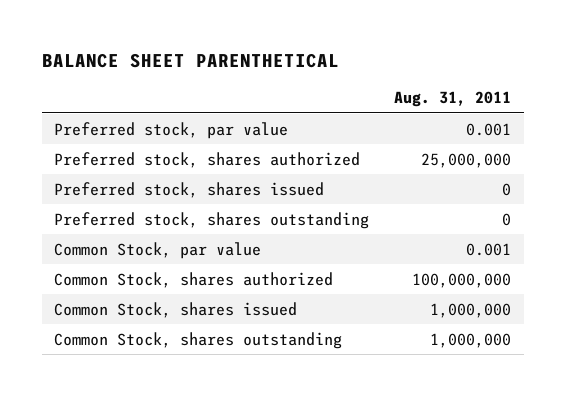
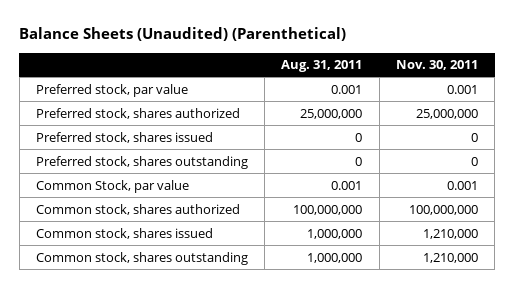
- BALANCE SHEET PARENTHETICAL
+ Balance Sheets (Unaudited) (Parenthetical)
- | Aug. 31, 2011
+ | Aug. 31, 2011 | Nov. 30, 2011
- Common Stock, shares authorized | 100,000,000
- Common Stock, shares issued | 1,000,000
- Common Stock, shares outstanding | 1,000,000
+ Common stock, shares authorized | 100,000,000 | 100,000,000
+ Common stock, shares issued | 1,000,000 | 1,210,000
+ Common stock, shares outstanding | 1,000,000 | 1,210,000

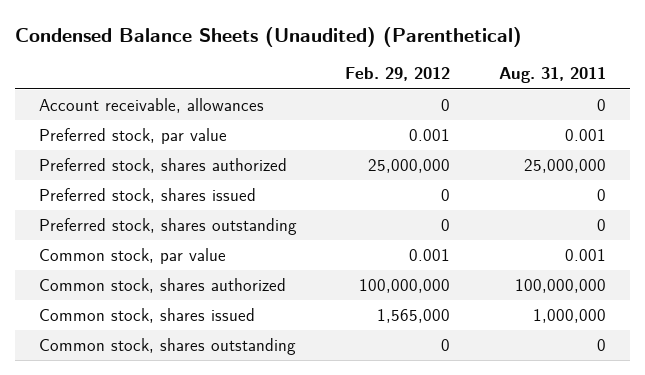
- Balance Sheets (Unaudited) (Parenthetical)
+ Condensed Balance Sheets (Unaudited) (Parenthetical)
- | Aug. 31, 2011 | Nov. 30, 2011
+ | Feb. 29, 2012 | Aug. 31, 2011
+ Account receivable, allowances | 0 | 0
- Common Stock, par value | 0.001 | 0.001
+ Common stock, par value | 0.001 | 0.001
- Common stock, shares outstanding | 1,000,000 | 1,210,000
+ Common stock, shares outstanding | 0 | 0

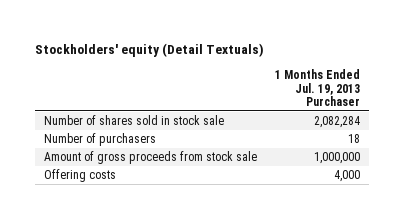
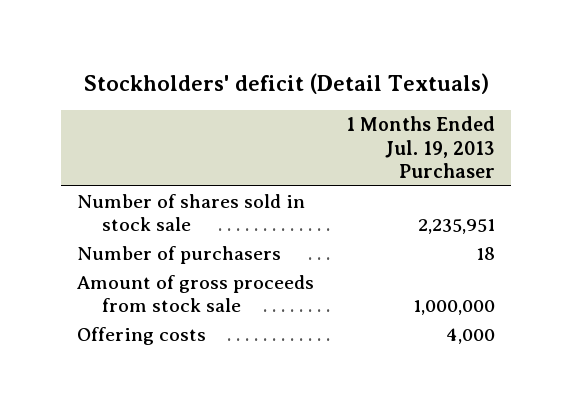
- Stockholders' equity (Detail Textuals)
+ Stockholders' deficit (Detail Textuals)
- Number of shares sold in stock sale | 2,082,284
+ Number of shares sold in stock sale | 2,235,951

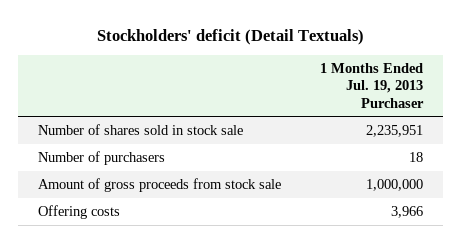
- Offering costs | 4,000
+ Offering costs | 3,966

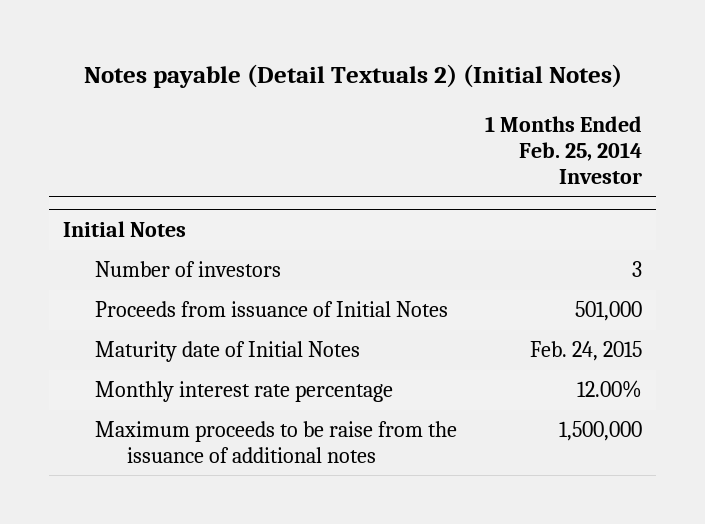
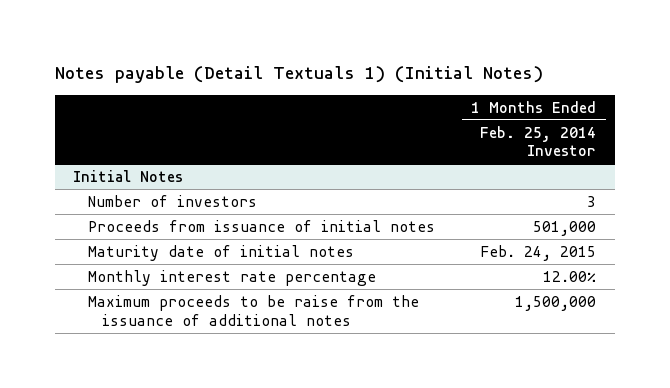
- Notes payable (Detail Textuals 2) (Initial Notes)
+ Notes payable (Detail Textuals 1) (Initial Notes)
@ Initial Notes
- Proceeds from issuance of Initial Notes | 501,000
- Maturity date of Initial Notes | Feb. 24, 2015
+ Proceeds from issuance of initial notes | 501,000
+ Maturity date of initial notes | Feb. 24, 2015

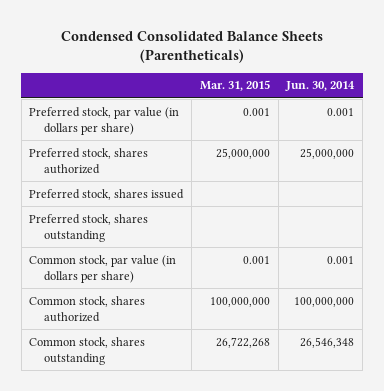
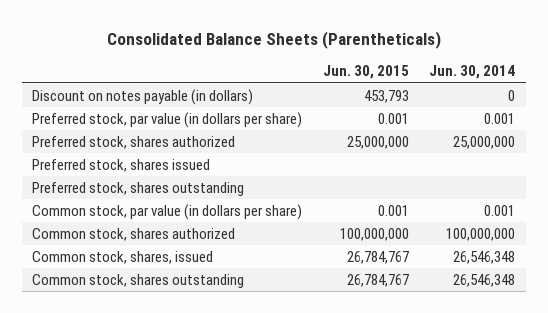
- Condensed Consolidated Balance Sheets (Parentheticals)
+ Consolidated Balance Sheets (Parentheticals)
- | Mar. 31, 2015 | Jun. 30, 2014
+ | Jun. 30, 2015 | Jun. 30, 2014
+ Discount on notes payable (in dollars) | 453,793 | 0
+ Common stock, shares, issued | 26,784,767 | 26,546,348

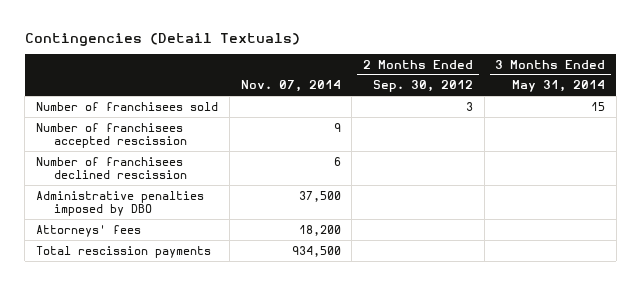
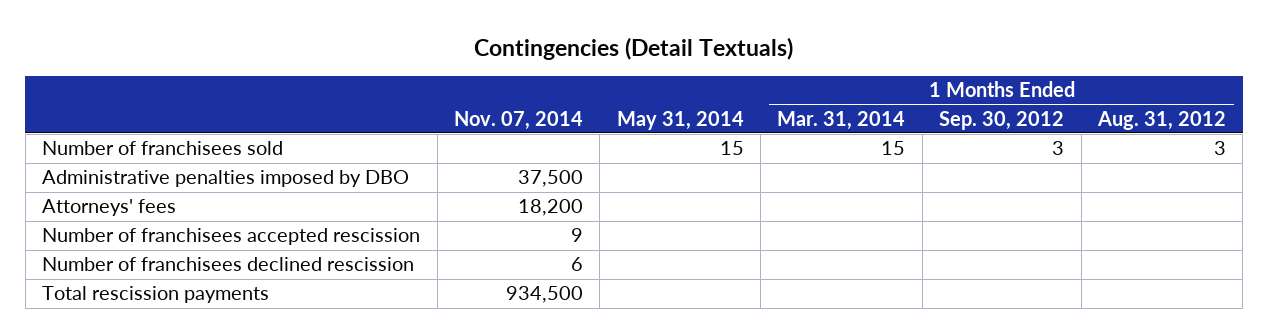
- | Nov. 07, 2014 | 2 Months Ended Sep. 30, 2012 | 3 Months Ended May 31, 2014
+ | Nov. 07, 2014 | May 31, 2014 | 1 Months Ended Mar. 31, 2014 | 1 Months Ended Sep. 30, 2012 | 1 Months Ended Aug. 31, 2012
moved down: Number of franchisees accepted rescission | 9 | | | |
moved down: Number of franchisees declined rescission | 6 | | | |

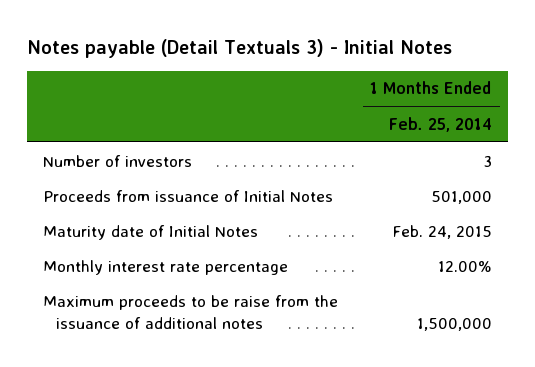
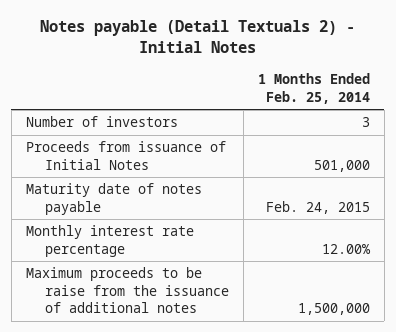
- Notes payable (Detail Textuals 3) - Initial Notes
+ Notes payable (Detail Textuals 2) - Initial Notes
- Maturity date of Initial Notes | Feb. 24, 2015
+ Maturity date of notes payable | Feb. 24, 2015

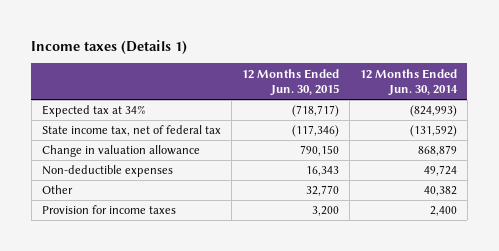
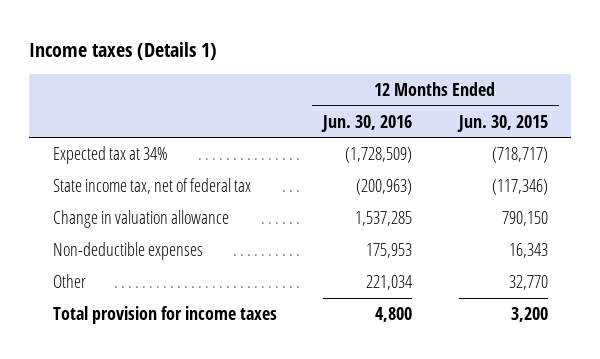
- | 12 Months Ended Jun. 30, 2015 | 12 Months Ended Jun. 30, 2014
+ | 12 Months Ended Jun. 30, 2016 | 12 Months Ended Jun. 30, 2015
- Provision for income taxes | 3,200 | 2,400
+ Total provision for income taxes | 4,800 | 3,200

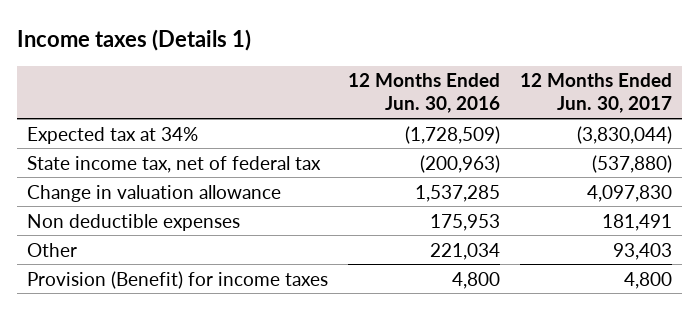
- | 12 Months Ended Jun. 30, 2016 | 12 Months Ended Jun. 30, 2015
+ | 12 Months Ended Jun. 30, 2016 | 12 Months Ended Jun. 30, 2017
- Non-deductible expenses | 175,953 | 16,343
+ Non deductible expenses | 175,953 | 181,491
- Total provision for income taxes | 4,800 | 3,200
+ Provision (Benefit) for income taxes | 4,800 | 4,800

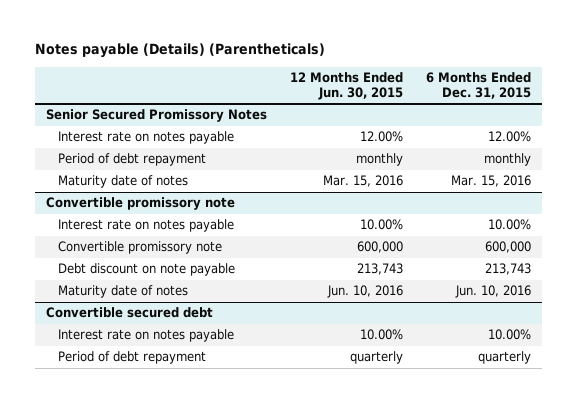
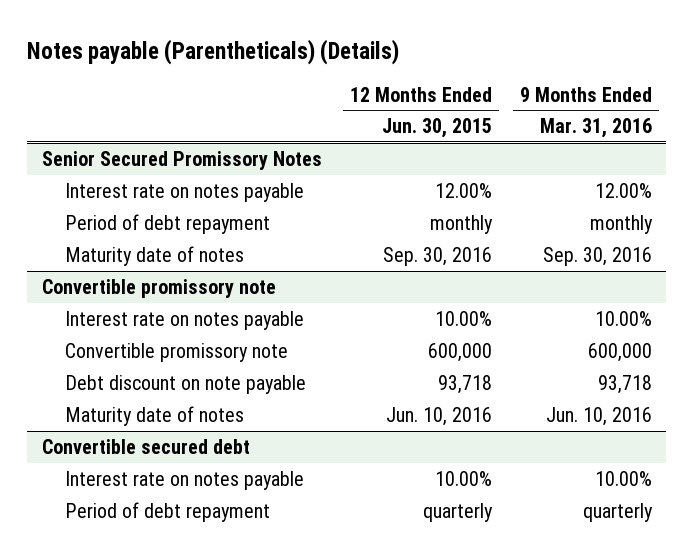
- Notes payable (Details) (Parentheticals)
+ Notes payable (Parentheticals) (Details)
- | 12 Months Ended Jun. 30, 2015 | 6 Months Ended Dec. 31, 2015
+ | 12 Months Ended Jun. 30, 2015 | 9 Months Ended Mar. 31, 2016
@ Senior Secured Promissory Notes
- Maturity date of notes | Mar. 15, 2016 | Mar. 15, 2016
+ Maturity date of notes | Sep. 30, 2016 | Sep. 30, 2016
@ Convertible promissory note
- Debt discount on note payable | 213,743 | 213,743
+ Debt discount on note payable | 93,718 | 93,718

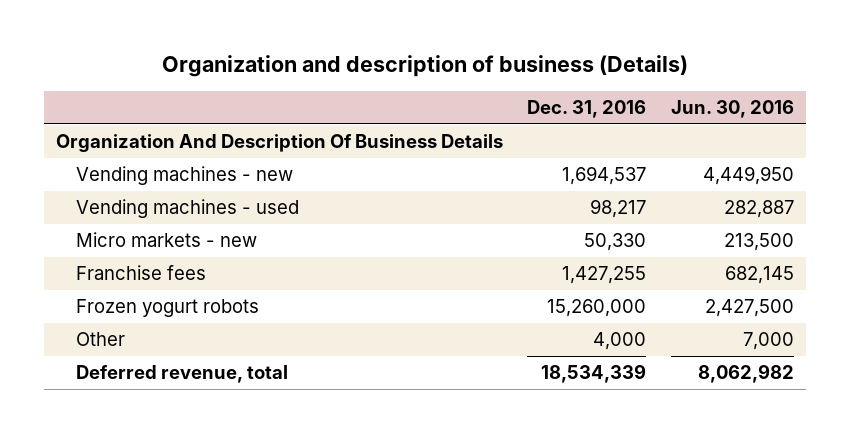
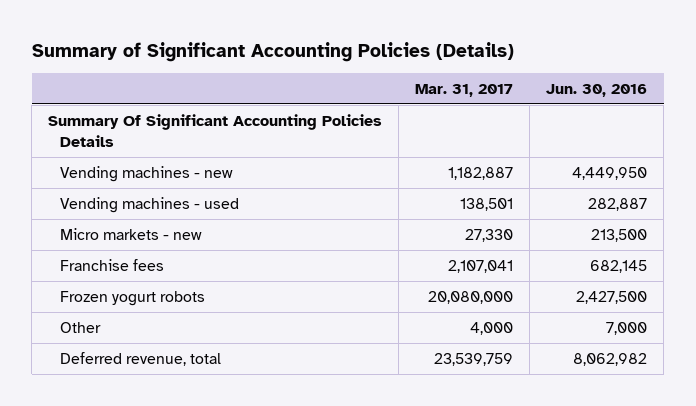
- Organization and description of business (Details)
+ Summary of Significant Accounting Policies (Details)
- | Dec. 31, 2016 | Jun. 30, 2016
+ | Mar. 31, 2017 | Jun. 30, 2016
- Organization And Description Of Business Details
+ Summary Of Significant Accounting Policies Details

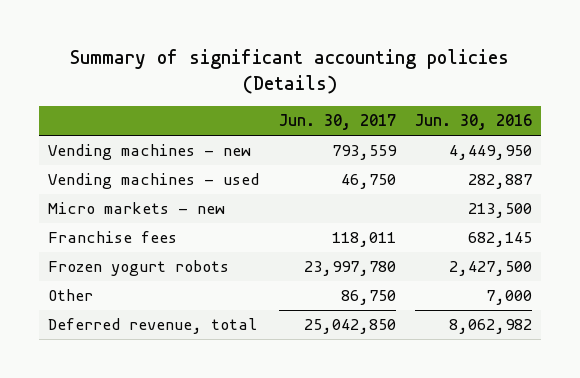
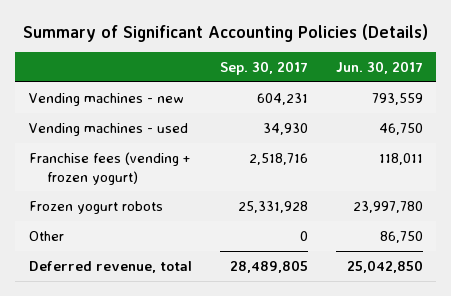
- Summary of significant accounting policies (Details)
+ Summary of Significant Accounting Policies (Details)
- | Jun. 30, 2017 | Jun. 30, 2016
+ | Sep. 30, 2017 | Jun. 30, 2017
- Micro markets - new | | 213,500
- Franchise fees | 118,011 | 682,145
+ Franchise fees (vending + frozen yogurt) | 2,518,716 | 118,011

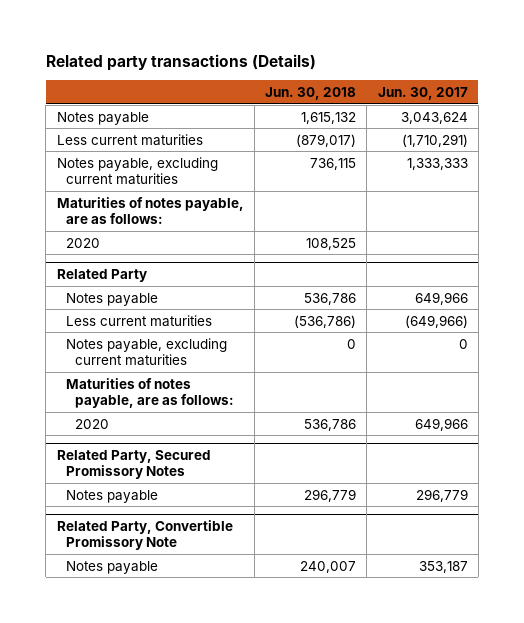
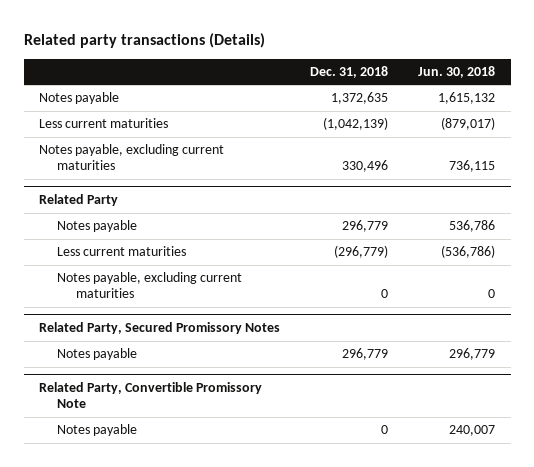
- | Jun. 30, 2018 | Jun. 30, 2017
+ | Dec. 31, 2018 | Jun. 30, 2018
- Maturities of notes payable, are as follows:
- 2020 | 108,525 |
@ Related Party
- Maturities of notes payable, are as follows:
- 2020 | 536,786 | 649,966

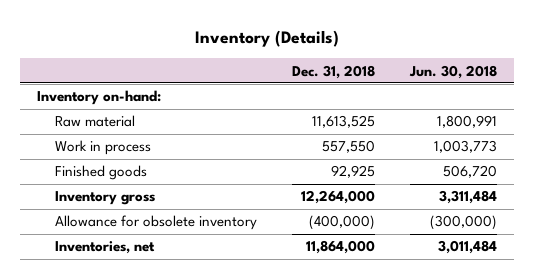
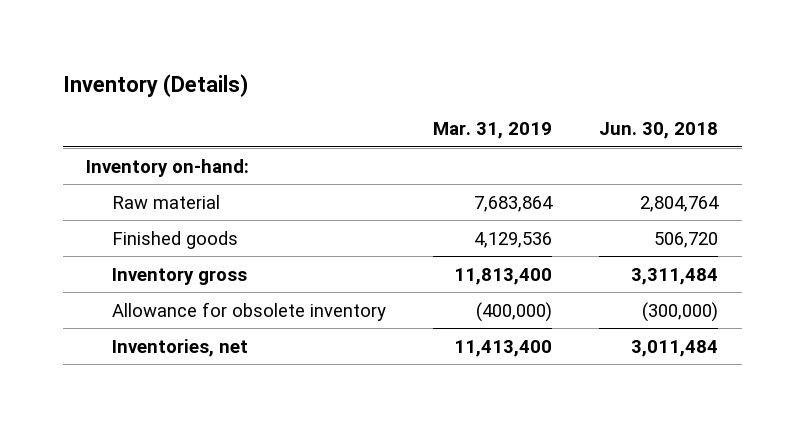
- | Dec. 31, 2018 | Jun. 30, 2018
+ | Mar. 31, 2019 | Jun. 30, 2018
- Raw material | 11,613,525 | 1,800,991
- Work in process | 557,550 | 1,003,773
+ Raw material | 7,683,864 | 2,804,764

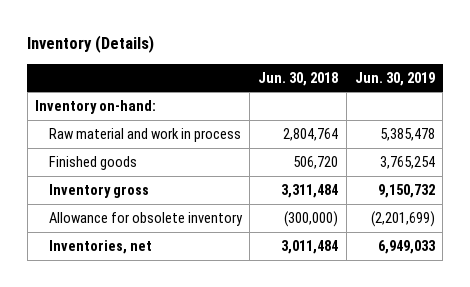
- | Mar. 31, 2019 | Jun. 30, 2018
+ | Jun. 30, 2018 | Jun. 30, 2019
- Raw material | 7,683,864 | 2,804,764
+ Raw material and work in process | 2,804,764 | 5,385,478

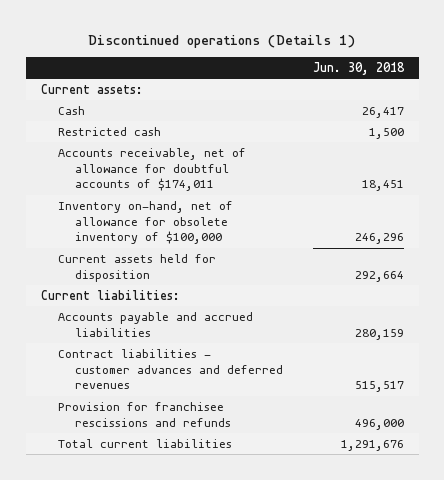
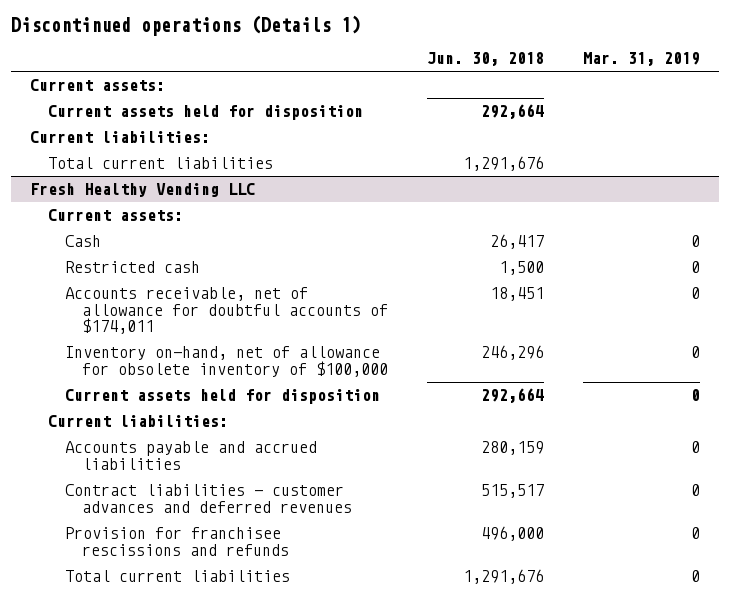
- | Jun. 30, 2018
+ | Jun. 30, 2018 | Mar. 31, 2019
+ Current assets held for disposition | 292,664 |
+ Current liabilities:
+ Total current liabilities | 1,291,676 |
+ Fresh Healthy Vending LLC
+ Current assets:

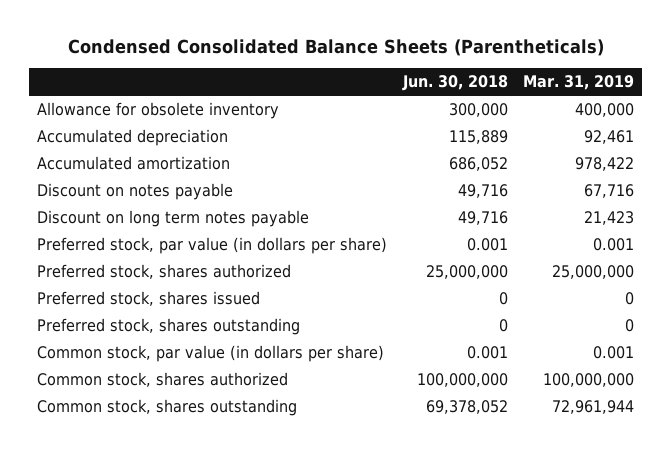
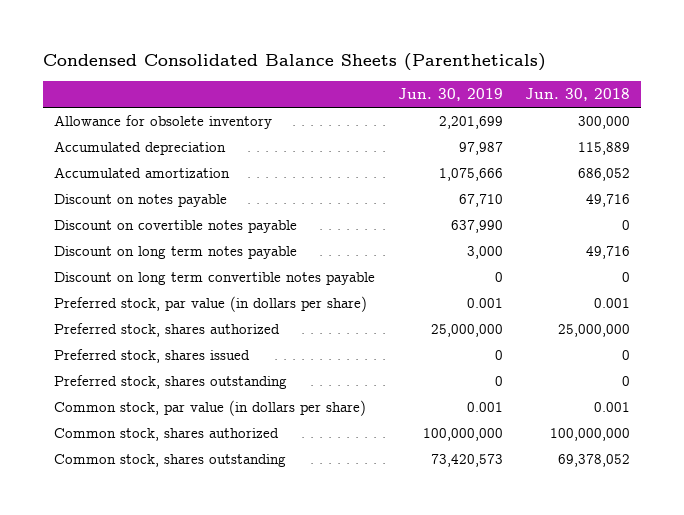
- | Jun. 30, 2018 | Mar. 31, 2019
+ | Jun. 30, 2019 | Jun. 30, 2018
+ Discount on covertible notes payable | 637,990 | 0
+ Discount on long term convertible notes payable | 0 | 0

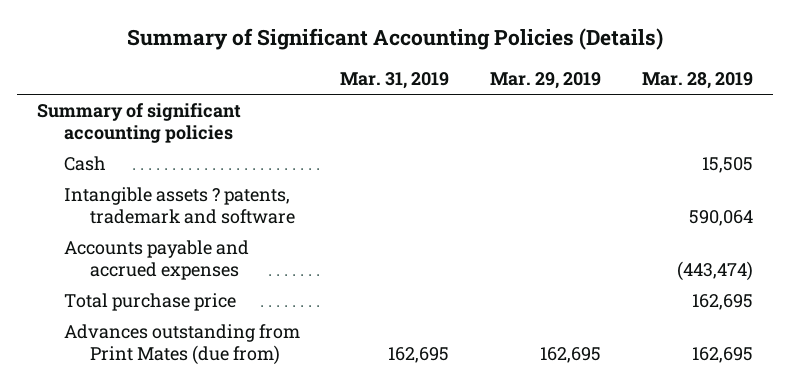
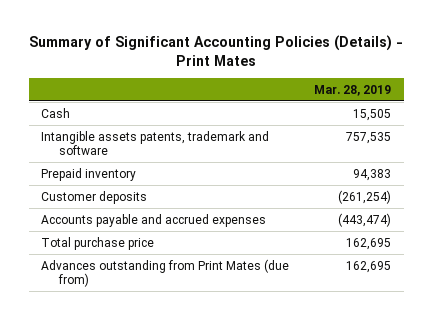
- Summary of Significant Accounting Policies (Details)
+ Summary of Significant Accounting Policies (Details) - Print Mates
- | Mar. 31, 2019 | Mar. 29, 2019 | Mar. 28, 2019
+ | Mar. 28, 2019
- Summary of significant accounting policies
- Intangible assets ? patents, trademark and software | | | 590,064
+ Intangible assets patents, trademark and software | 757,535
+ Prepaid inventory | 94,383
+ Customer deposits | (261,254)

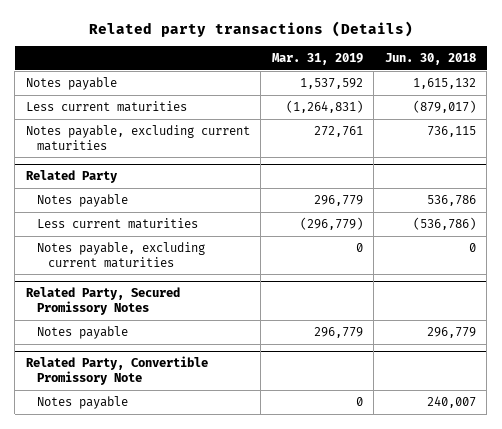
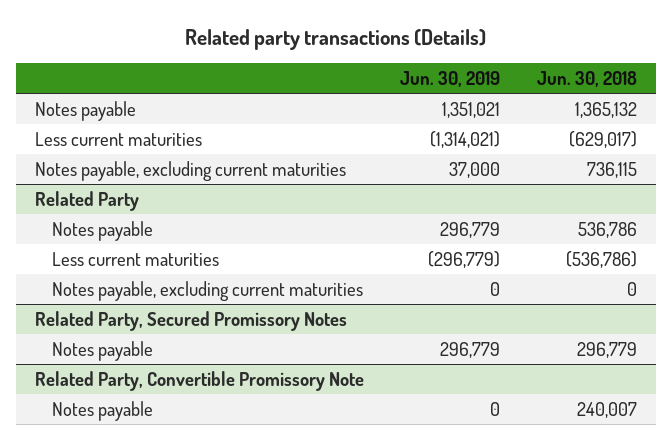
- | Mar. 31, 2019 | Jun. 30, 2018
+ | Jun. 30, 2019 | Jun. 30, 2018
- Notes payable | 1,537,592 | 1,615,132
- Less current maturities | (1,264,831) | (879,017)
+ Notes payable | 1,351,021 | 1,365,132
+ Less current maturities | (1,314,021) | (629,017)

